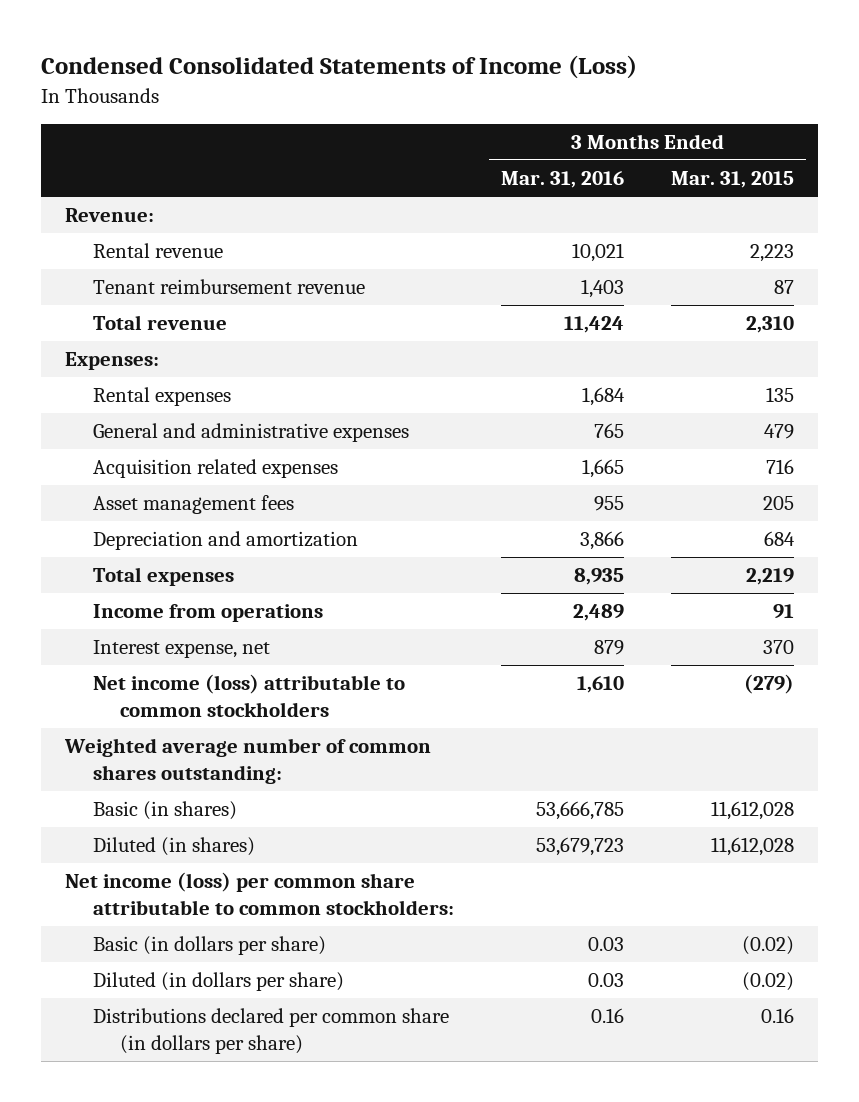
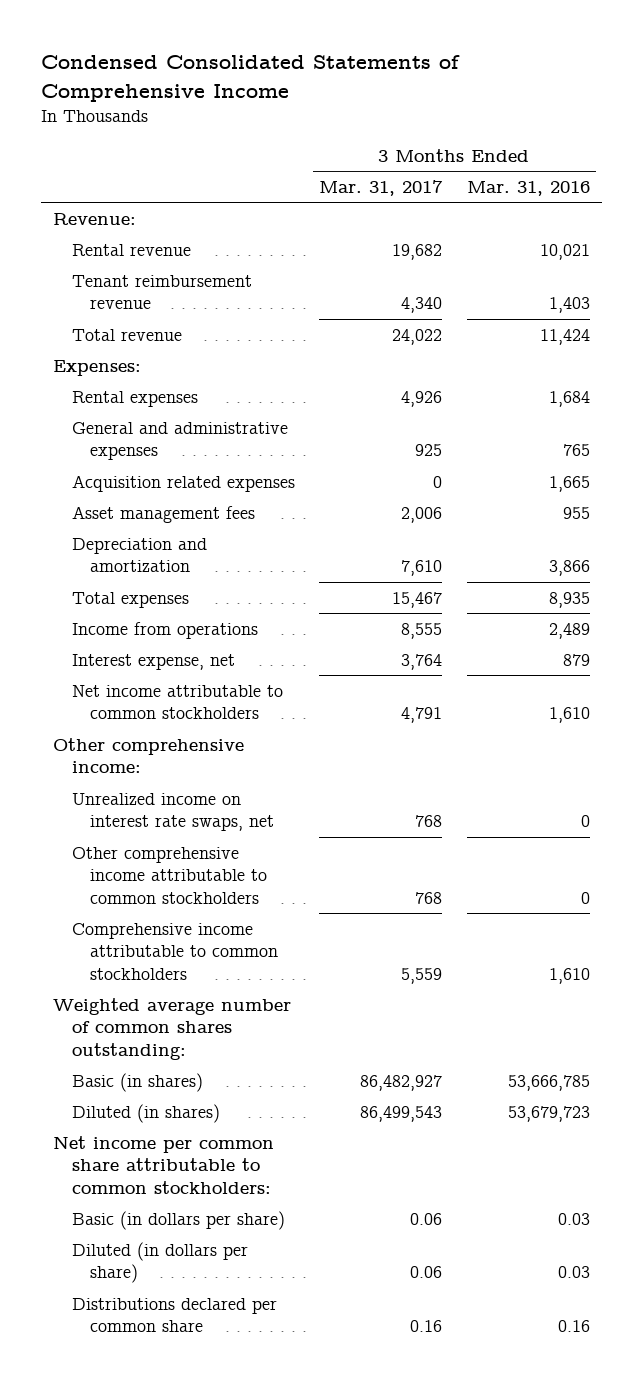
- Condensed Consolidated Statements of Income (Loss)
+ Condensed Consolidated Statements of Comprehensive Income
- | 3 Months Ended Mar. 31, 2016 | 3 Months Ended Mar. 31, 2015
+ | 3 Months Ended Mar. 31, 2017 | 3 Months Ended Mar. 31, 2016
- Net income (loss) attributable to common stockholders | 1,610 | (279)
+ Net income attributable to common stockholders | 4,791 | 1,610
+ Other comprehensive income:
+ Unrealized income on interest rate swaps, net | 768 | 0
+ Other comprehensive income attributable to common stockholders | 768 | 0
+ Comprehensive income attributable to common stockholders | 5,559 | 1,610
- Net income (loss) per common share attributable to common stockholders:
+ Net income per common share attributable to common stockholders:
- Distributions declared per common share (in dollars per share) | 0.16 | 0.16
+ Distributions declared per common share | 0.16 | 0.16

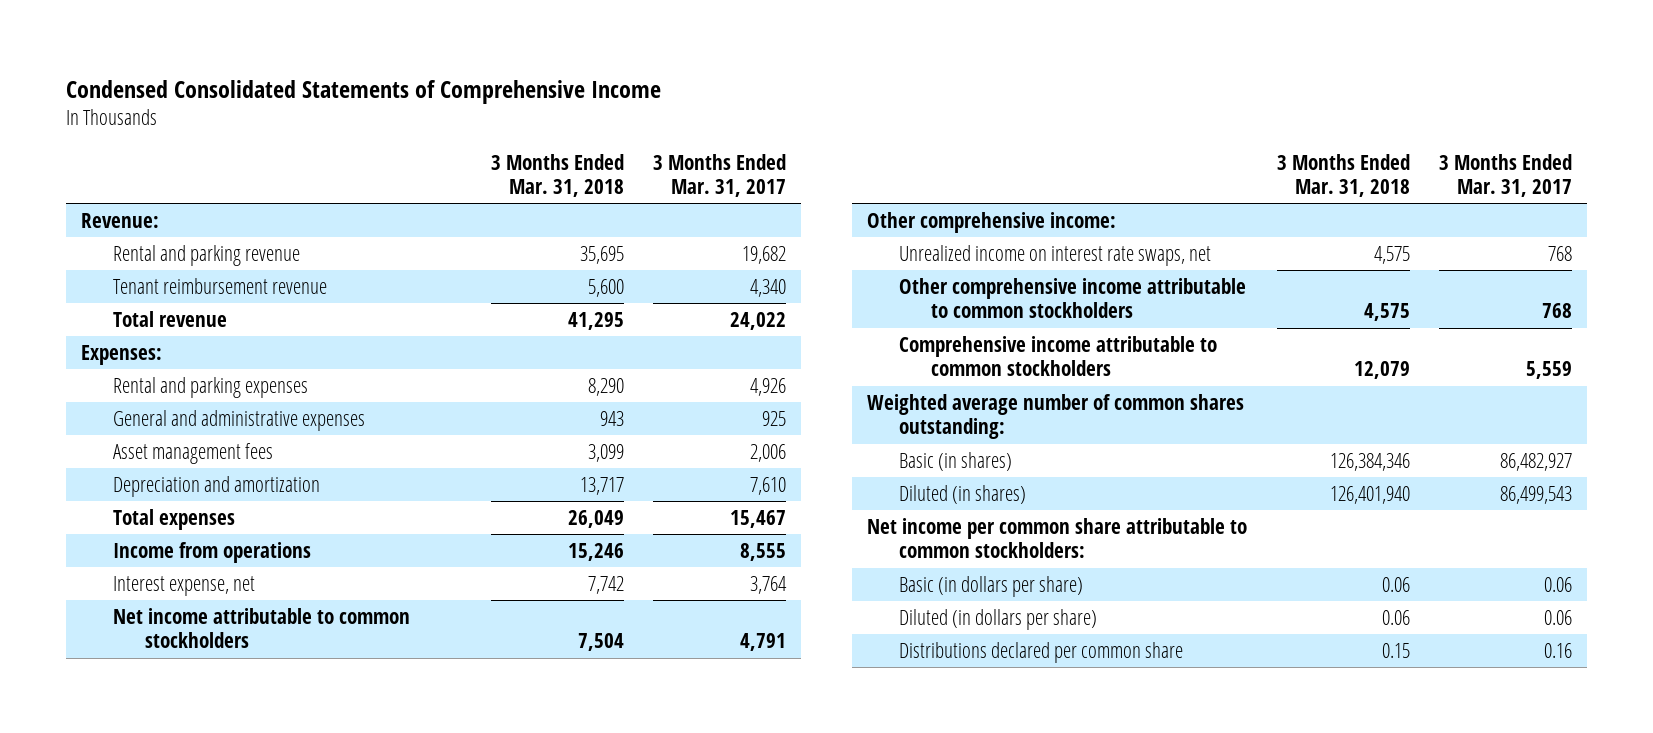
- | 3 Months Ended Mar. 31, 2017 | 3 Months Ended Mar. 31, 2016
+ | 3 Months Ended Mar. 31, 2018 | 3 Months Ended Mar. 31, 2017
- Rental revenue | 19,682 | 10,021
+ Rental and parking revenue | 35,695 | 19,682
- Rental expenses | 4,926 | 1,684
+ Rental and parking expenses | 8,290 | 4,926
- Acquisition related expenses | 0 | 1,665

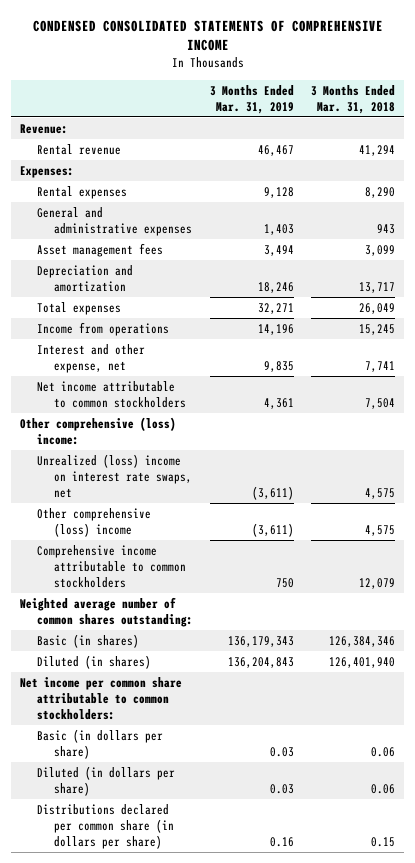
- Condensed Consolidated Statements of Comprehensive Income
+ CONDENSED CONSOLIDATED STATEMENTS OF COMPREHENSIVE INCOME
- | 3 Months Ended Mar. 31, 2018 | 3 Months Ended Mar. 31, 2017
+ | 3 Months Ended Mar. 31, 2019 | 3 Months Ended Mar. 31, 2018
- Rental and parking revenue | 35,695 | 19,682
- Tenant reimbursement revenue | 5,600 | 4,340
- Total revenue | 41,295 | 24,022
+ Rental revenue | 46,467 | 41,294
- Rental and parking expenses | 8,290 | 4,926
+ Rental expenses | 9,128 | 8,290
- Income from operations | 15,246 | 8,555
- Interest expense, net | 7,742 | 3,764
+ Income from operations | 14,196 | 15,245
+ Interest and other expense, net | 9,835 | 7,741
- Other comprehensive income:
- Unrealized income on interest rate swaps, net | 4,575 | 768
- Other comprehensive income attributable to common stockholders | 4,575 | 768
+ Other comprehensive (loss) income:
+ Unrealized (loss) income on interest rate swaps, net | (3,611) | 4,575
+ Other comprehensive (loss) income | (3,611) | 4,575
- Distributions declared per common share | 0.15 | 0.16
+ Distributions declared per common share (in dollars per share) | 0.16 | 0.15

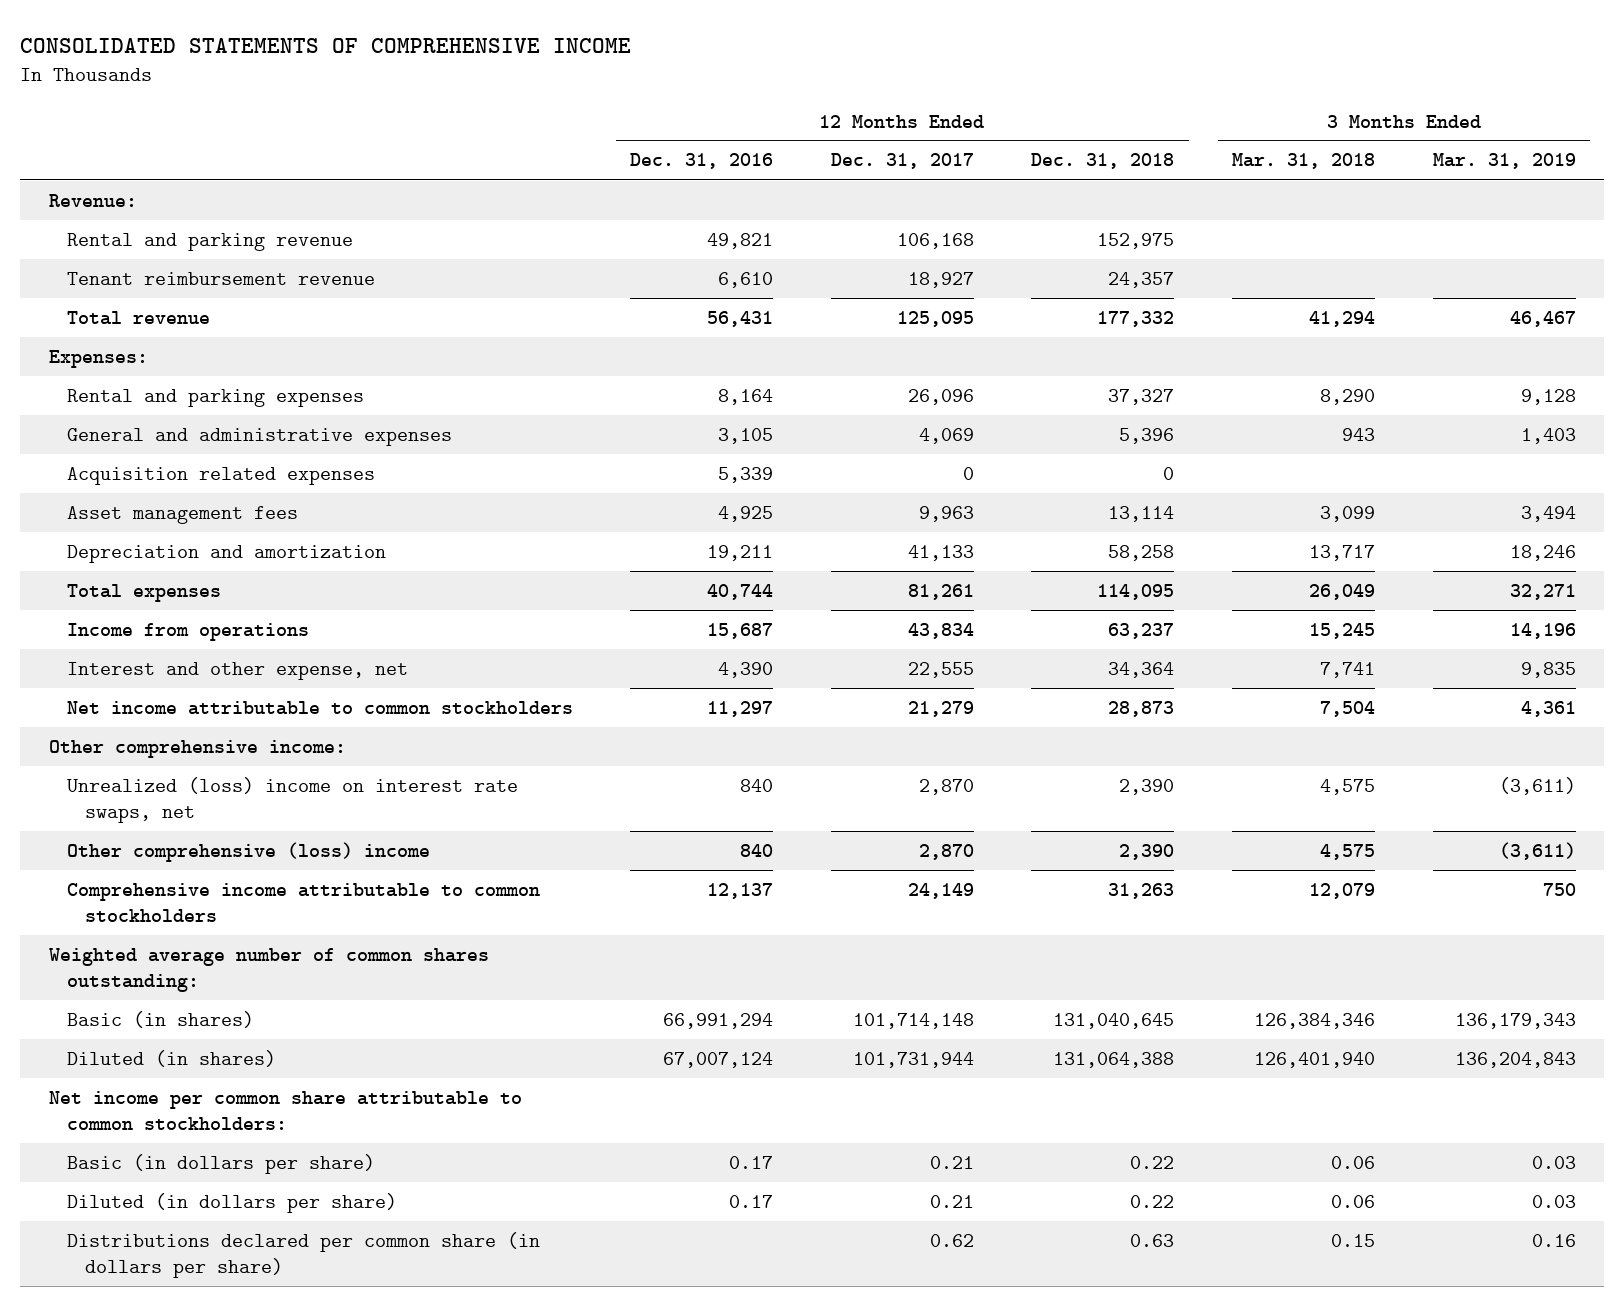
- CONDENSED CONSOLIDATED STATEMENTS OF COMPREHENSIVE INCOME
+ CONSOLIDATED STATEMENTS OF COMPREHENSIVE INCOME
- | 3 Months Ended Mar. 31, 2019 | 3 Months Ended Mar. 31, 2018
+ | 12 Months Ended Dec. 31, 2016 | 12 Months Ended Dec. 31, 2017 | 12 Months Ended Dec. 31, 2018 | 3 Months Ended Mar. 31, 2018 | 3 Months Ended Mar. 31, 2019
- Rental revenue | 46,467 | 41,294
+ Rental and parking revenue | 49,821 | 106,168 | 152,975 | |
+ Tenant reimbursement revenue | 6,610 | 18,927 | 24,357 | |
+ Total revenue | 56,431 | 125,095 | 177,332 | 41,294 | 46,467
- Rental expenses | 9,128 | 8,290
+ Rental and parking expenses | 8,164 | 26,096 | 37,327 | 8,290 | 9,128
+ Acquisition related expenses | 5,339 | 0 | 0 | |
- Other comprehensive (loss) income:
+ Other comprehensive income:

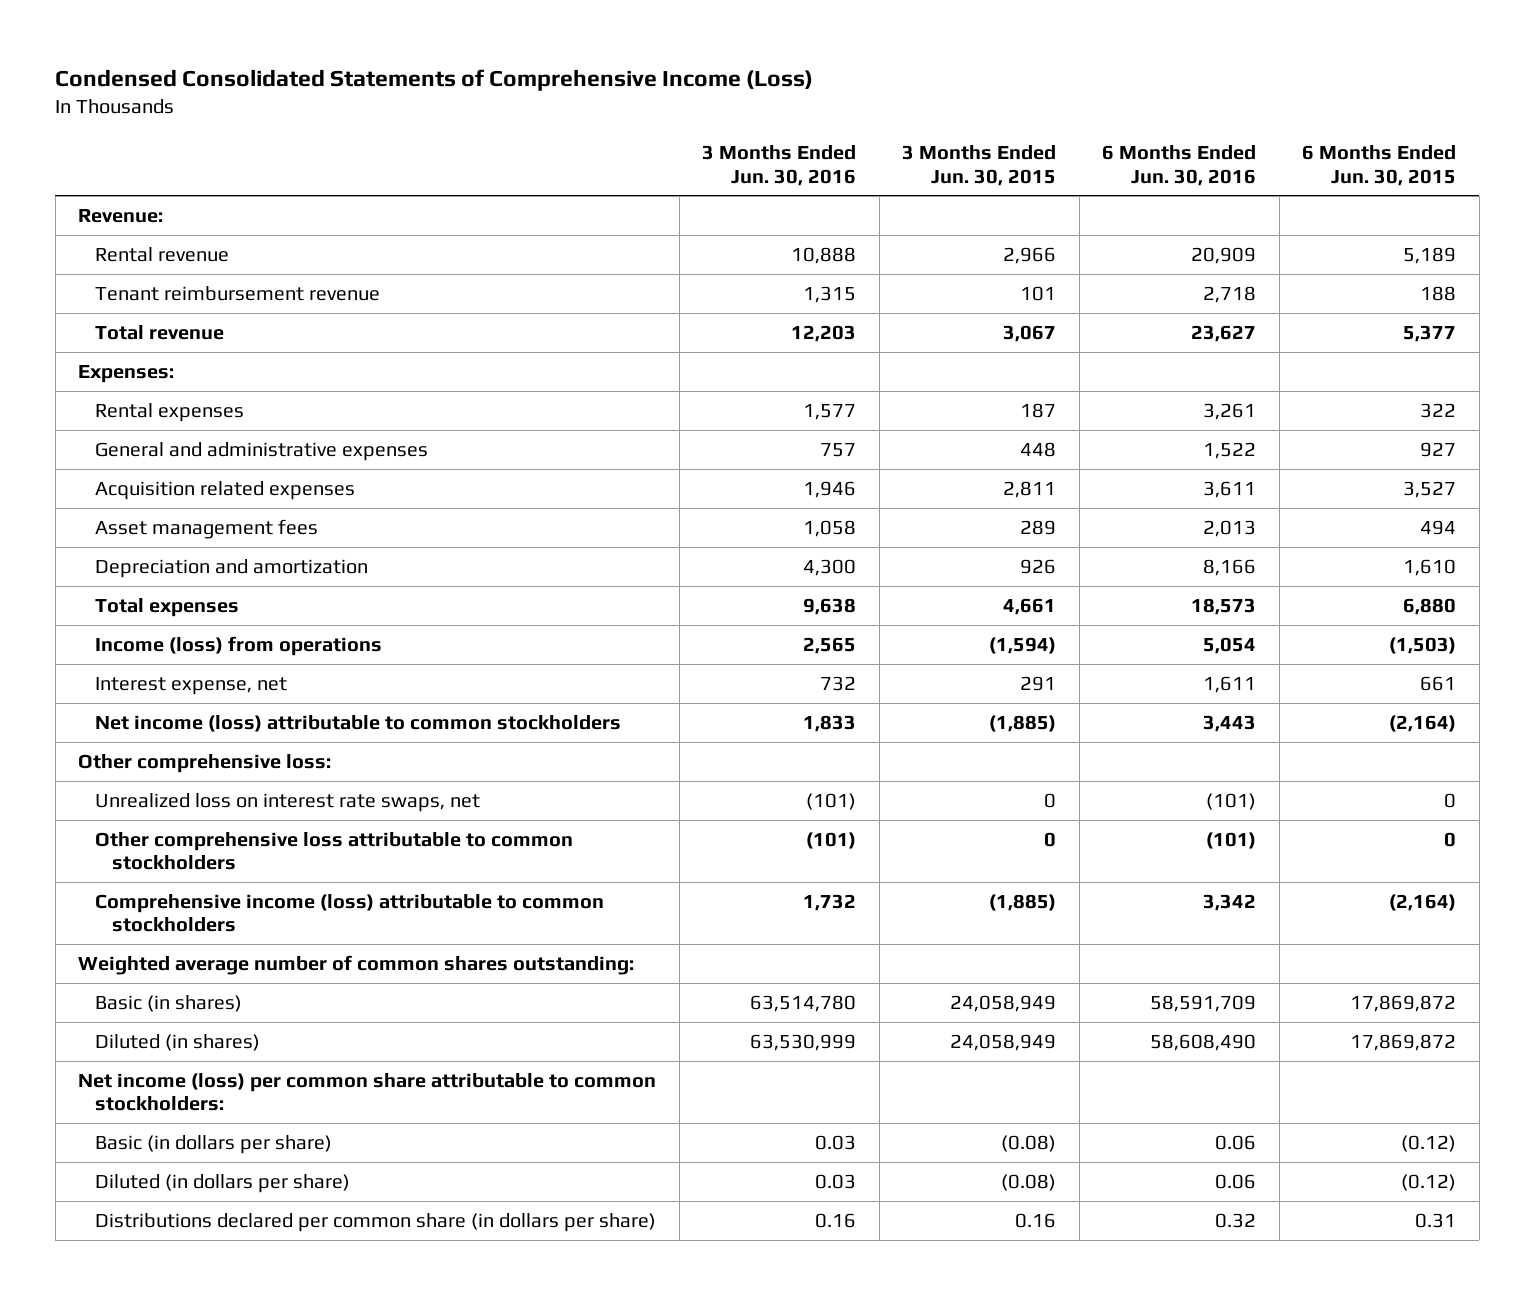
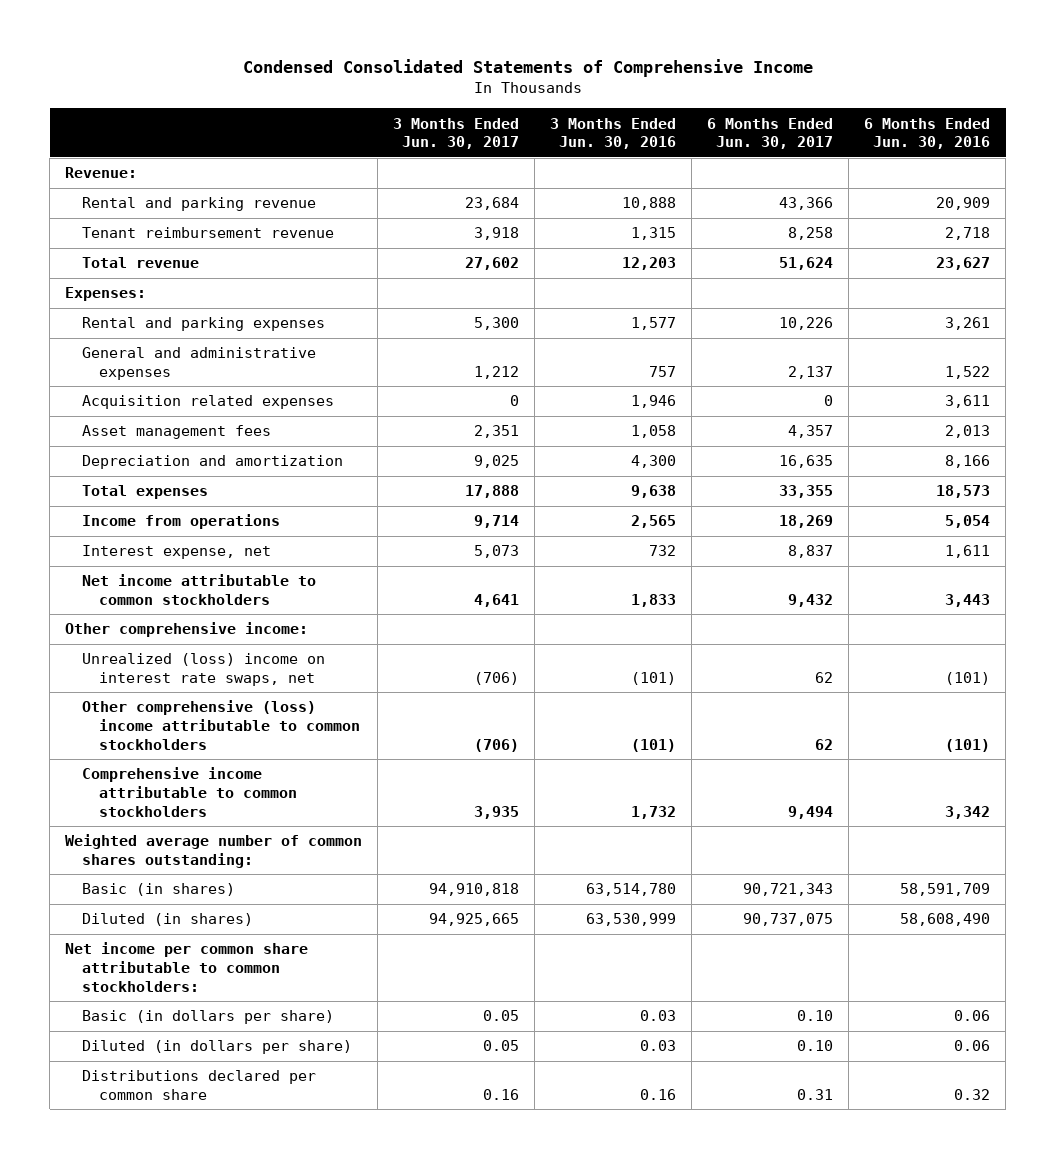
- Condensed Consolidated Statements of Comprehensive Income (Loss)
+ Condensed Consolidated Statements of Comprehensive Income
- | 3 Months Ended Jun. 30, 2016 | 3 Months Ended Jun. 30, 2015 | 6 Months Ended Jun. 30, 2016 | 6 Months Ended Jun. 30, 2015
+ | 3 Months Ended Jun. 30, 2017 | 3 Months Ended Jun. 30, 2016 | 6 Months Ended Jun. 30, 2017 | 6 Months Ended Jun. 30, 2016
- Rental revenue | 10,888 | 2,966 | 20,909 | 5,189
+ Rental and parking revenue | 23,684 | 10,888 | 43,366 | 20,909
- Rental expenses | 1,577 | 187 | 3,261 | 322
+ Rental and parking expenses | 5,300 | 1,577 | 10,226 | 3,261
- Income (loss) from operations | 2,565 | (1,594) | 5,054 | (1,503)
+ Income from operations | 9,714 | 2,565 | 18,269 | 5,054
- Net income (loss) attributable to common stockholders | 1,833 | (1,885) | 3,443 | (2,164)
- Other comprehensive loss:
- Unrealized loss on interest rate swaps, net | (101) | 0 | (101) | 0
- Other comprehensive loss attributable to common stockholders | (101) | 0 | (101) | 0
- Comprehensive income (loss) attributable to common stockholders | 1,732 | (1,885) | 3,342 | (2,164)
+ Net income attributable to common stockholders | 4,641 | 1,833 | 9,432 | 3,443
+ Other comprehensive income:
+ Unrealized (loss) income on interest rate swaps, net | (706) | (101) | 62 | (101)
+ Other comprehensive (loss) income attributable to common stockholders | (706) | (101) | 62 | (101)
+ Comprehensive income attributable to common stockholders | 3,935 | 1,732 | 9,494 | 3,342
- Net income (loss) per common share attributable to common stockholders:
+ Net income per common share attributable to common stockholders:
- Distributions declared per common share (in dollars per share) | 0.16 | 0.16 | 0.32 | 0.31
+ Distributions declared per common share | 0.16 | 0.16 | 0.31 | 0.32

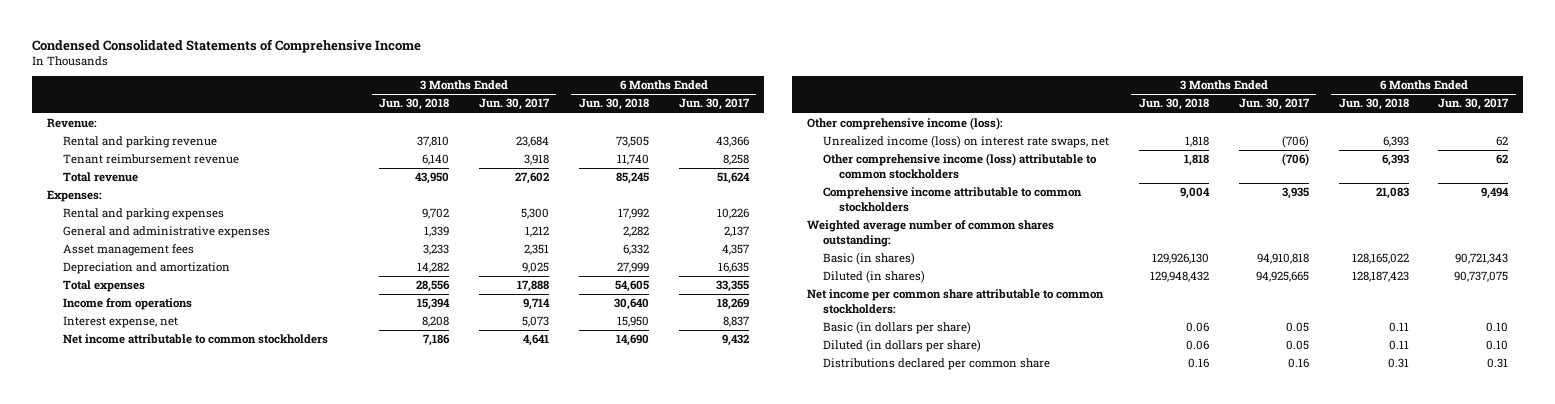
- | 3 Months Ended Jun. 30, 2017 | 3 Months Ended Jun. 30, 2016 | 6 Months Ended Jun. 30, 2017 | 6 Months Ended Jun. 30, 2016
+ | 3 Months Ended Jun. 30, 2018 | 3 Months Ended Jun. 30, 2017 | 6 Months Ended Jun. 30, 2018 | 6 Months Ended Jun. 30, 2017
- Acquisition related expenses | 0 | 1,946 | 0 | 3,611
- Other comprehensive income:
- Unrealized (loss) income on interest rate swaps, net | (706) | (101) | 62 | (101)
- Other comprehensive (loss) income attributable to common stockholders | (706) | (101) | 62 | (101)
+ Other comprehensive income (loss):
+ Unrealized income (loss) on interest rate swaps, net | 1,818 | (706) | 6,393 | 62
+ Other comprehensive income (loss) attributable to common stockholders | 1,818 | (706) | 6,393 | 62

